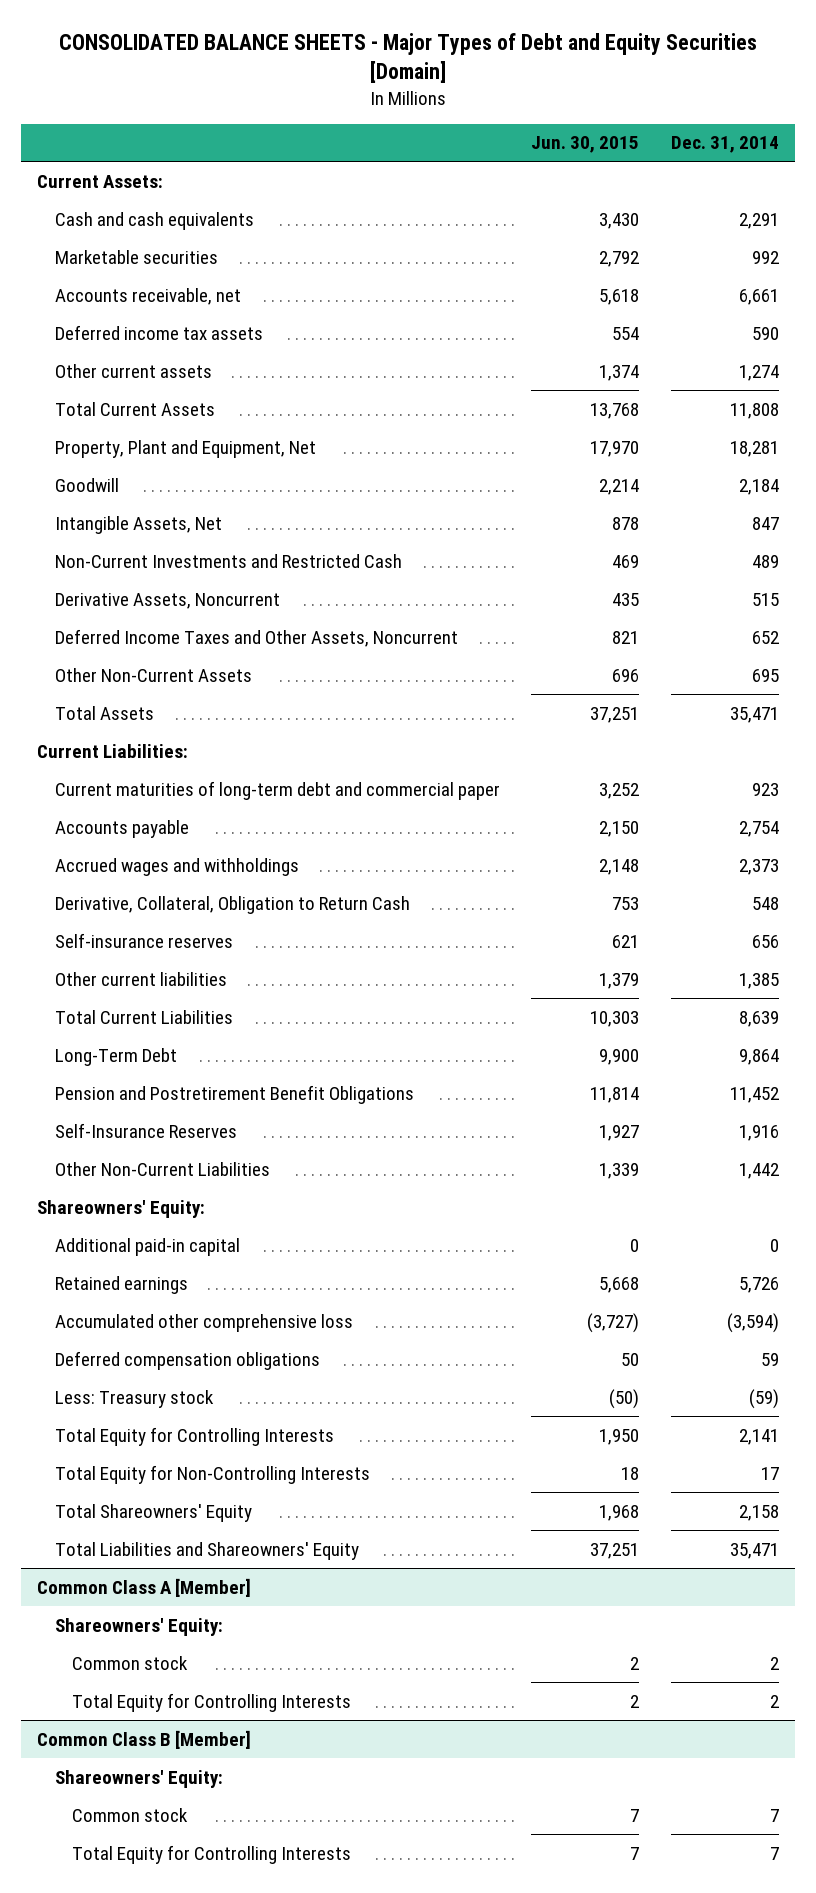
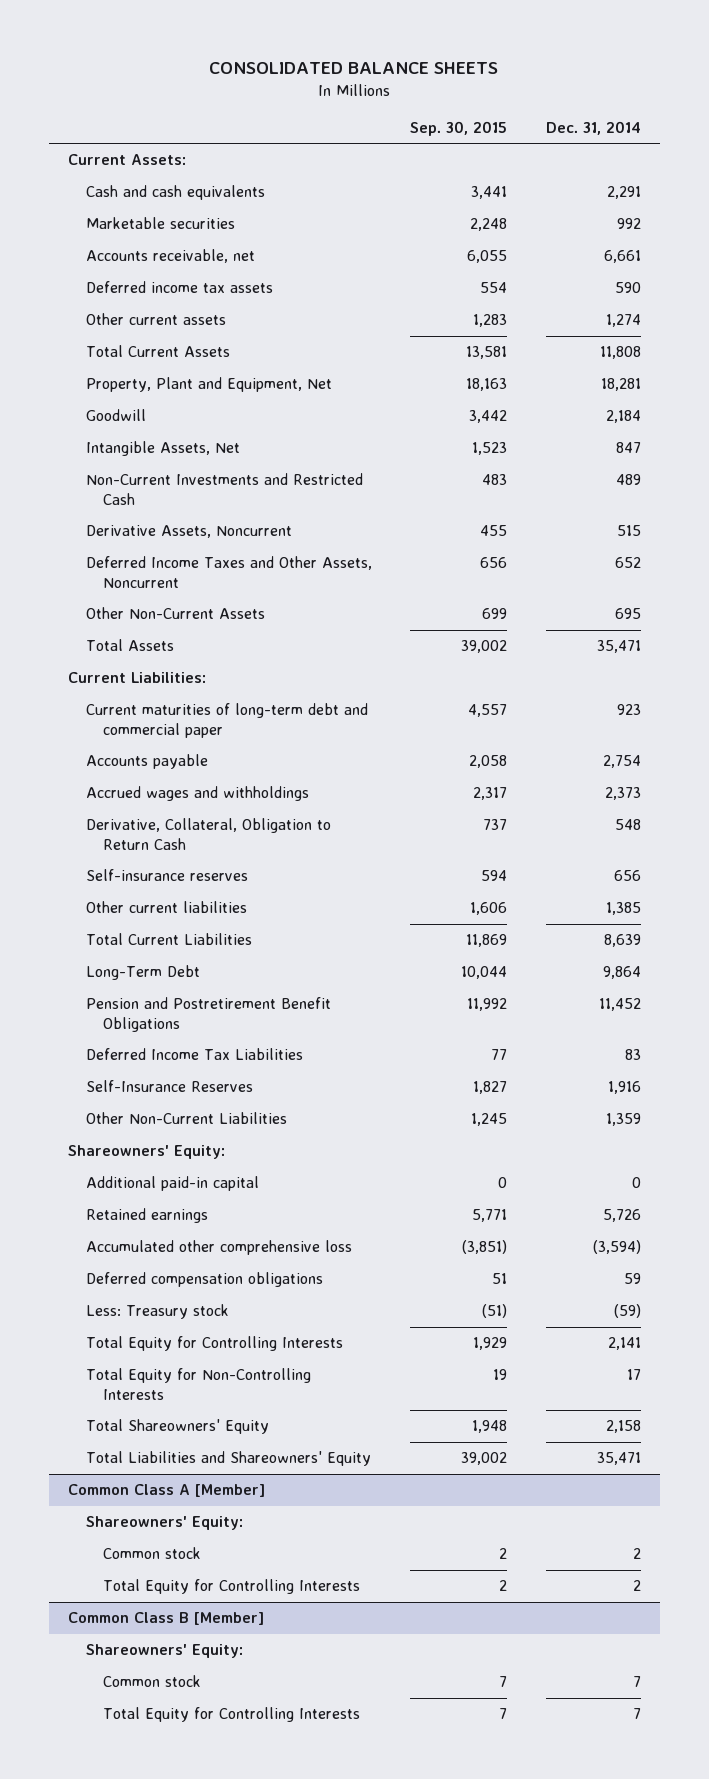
- CONSOLIDATED BALANCE SHEETS - Major Types of Debt and Equity Securities [Domain]
+ CONSOLIDATED BALANCE SHEETS
- | Jun. 30, 2015 | Dec. 31, 2014
+ | Sep. 30, 2015 | Dec. 31, 2014
+ Deferred Income Tax Liabilities | 77 | 83
- Other Non-Current Liabilities | 1,339 | 1,442
+ Other Non-Current Liabilities | 1,245 | 1,359

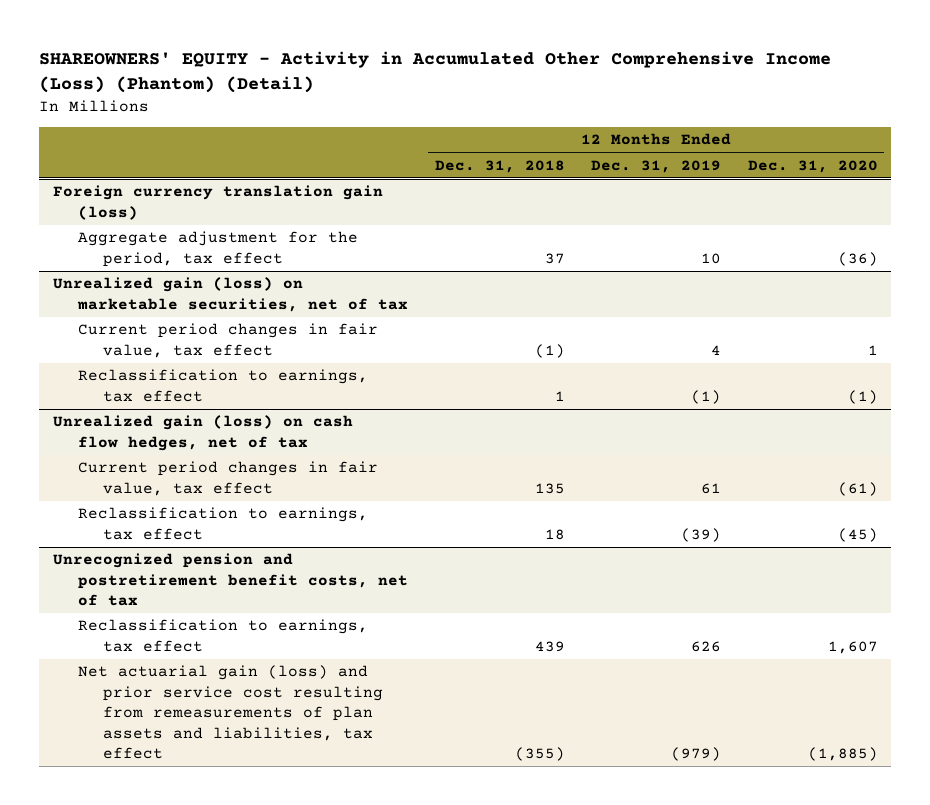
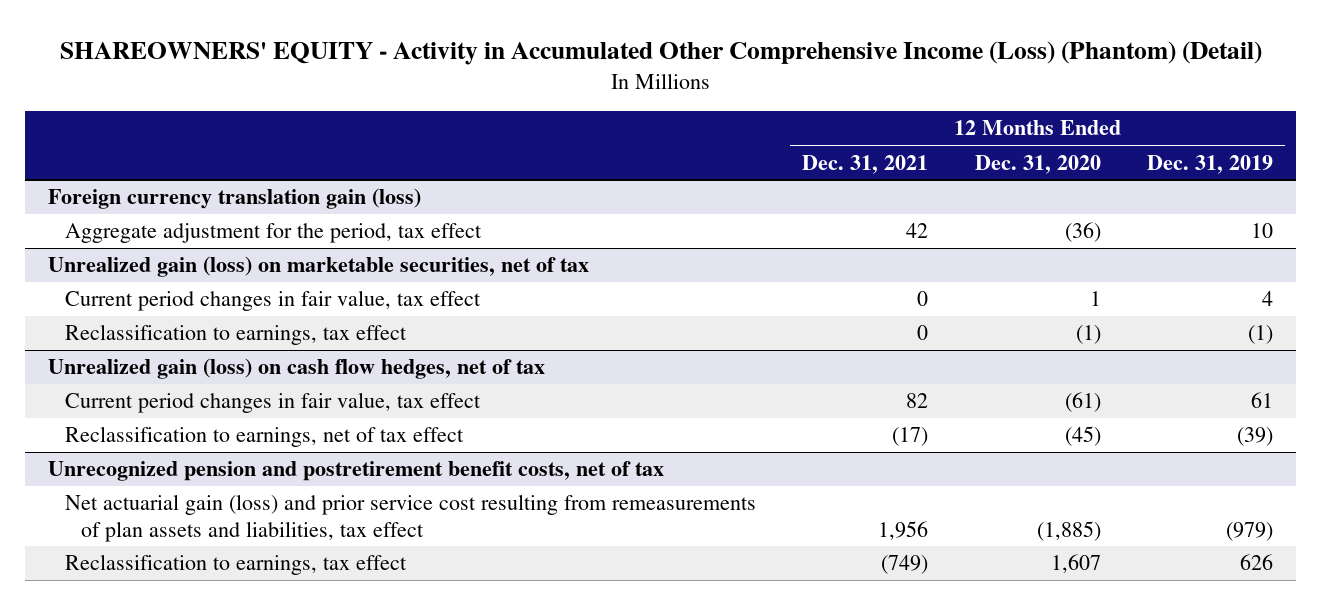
- | 12 Months Ended Dec. 31, 2018 | 12 Months Ended Dec. 31, 2019 | 12 Months Ended Dec. 31, 2020
+ | 12 Months Ended Dec. 31, 2021 | 12 Months Ended Dec. 31, 2020 | 12 Months Ended Dec. 31, 2019
@ Unrealized gain (loss) on cash flow hedges, net of tax
- Reclassification to earnings, tax effect | 18 | (39) | (45)
+ Reclassification to earnings, net of tax effect | (17) | (45) | (39)
@ Unrecognized pension and postretirement benefit costs, net of tax
moved down: Reclassification to earnings, tax effect | (749) | 1,607 | 626

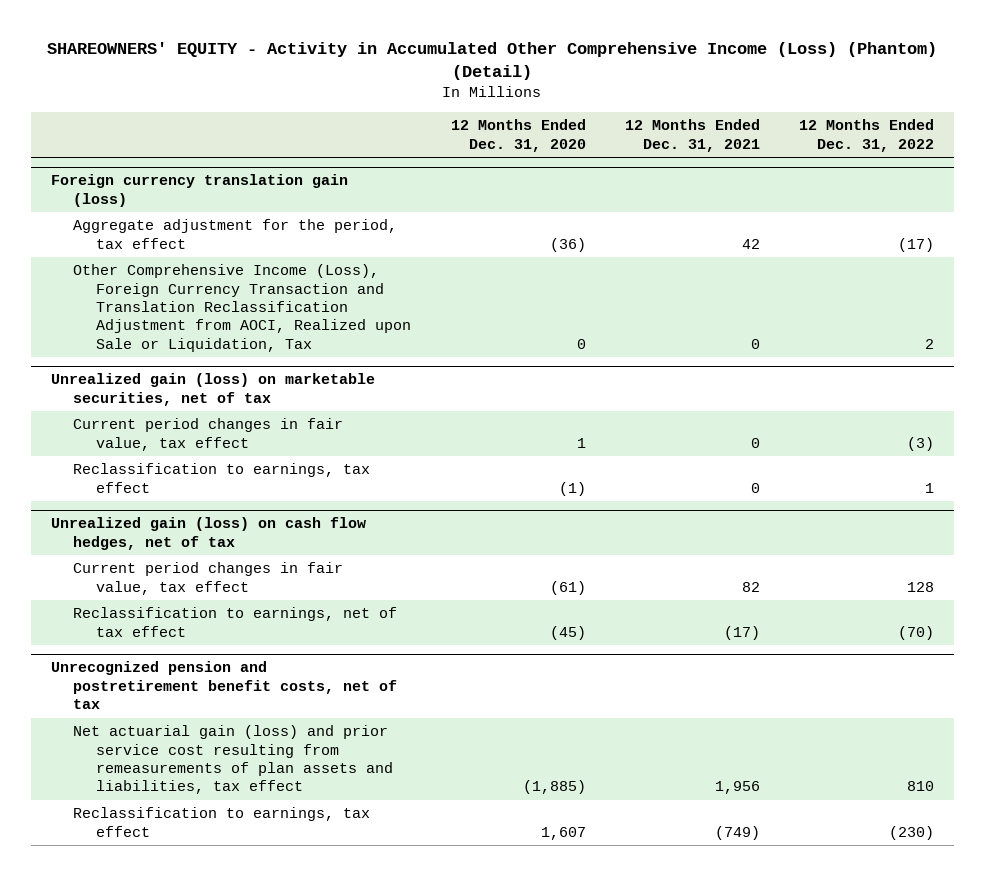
- | 12 Months Ended Dec. 31, 2021 | 12 Months Ended Dec. 31, 2020 | 12 Months Ended Dec. 31, 2019
+ | 12 Months Ended Dec. 31, 2020 | 12 Months Ended Dec. 31, 2021 | 12 Months Ended Dec. 31, 2022
@ Foreign currency translation gain (loss)
+ Other Comprehensive Income (Loss), Foreign Currency Transaction and Translation Reclassification Adjustment from AOCI, Realized upon Sale or Liquidation, Tax | 0 | 0 | 2

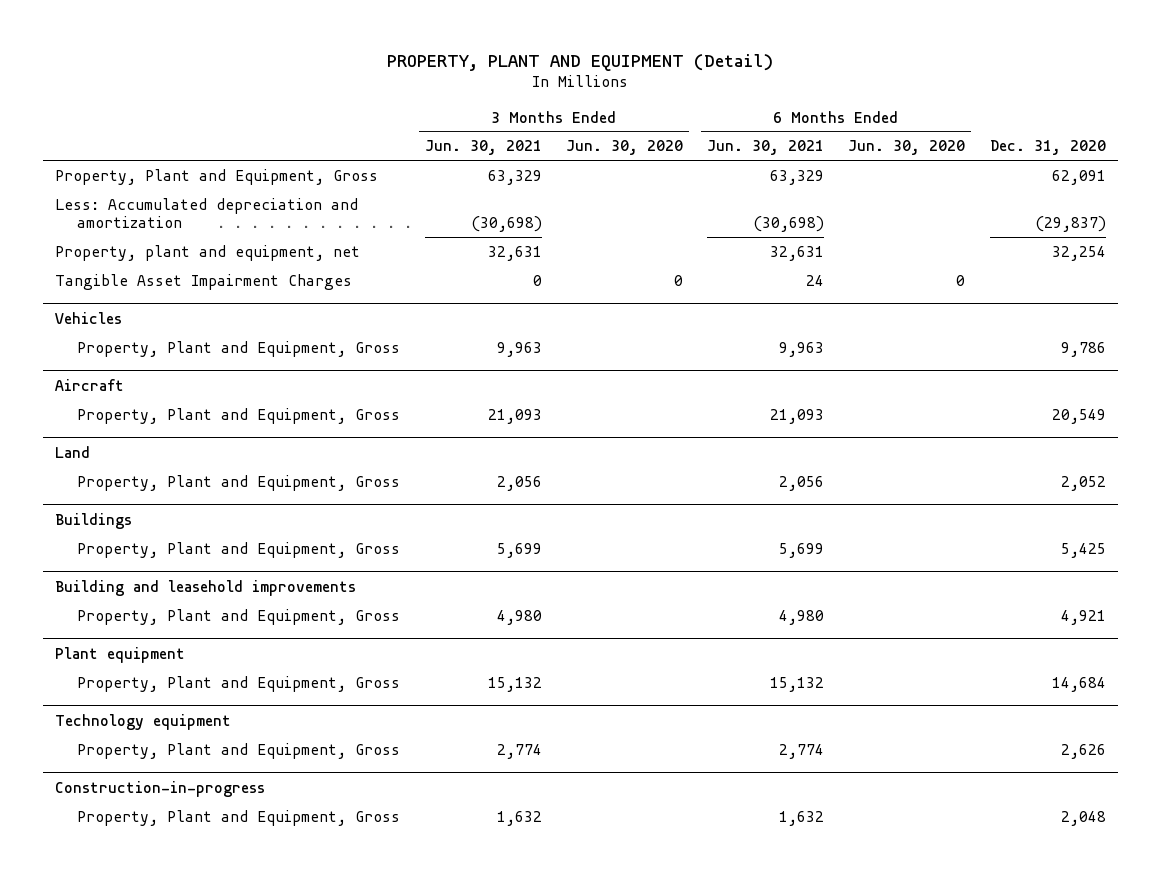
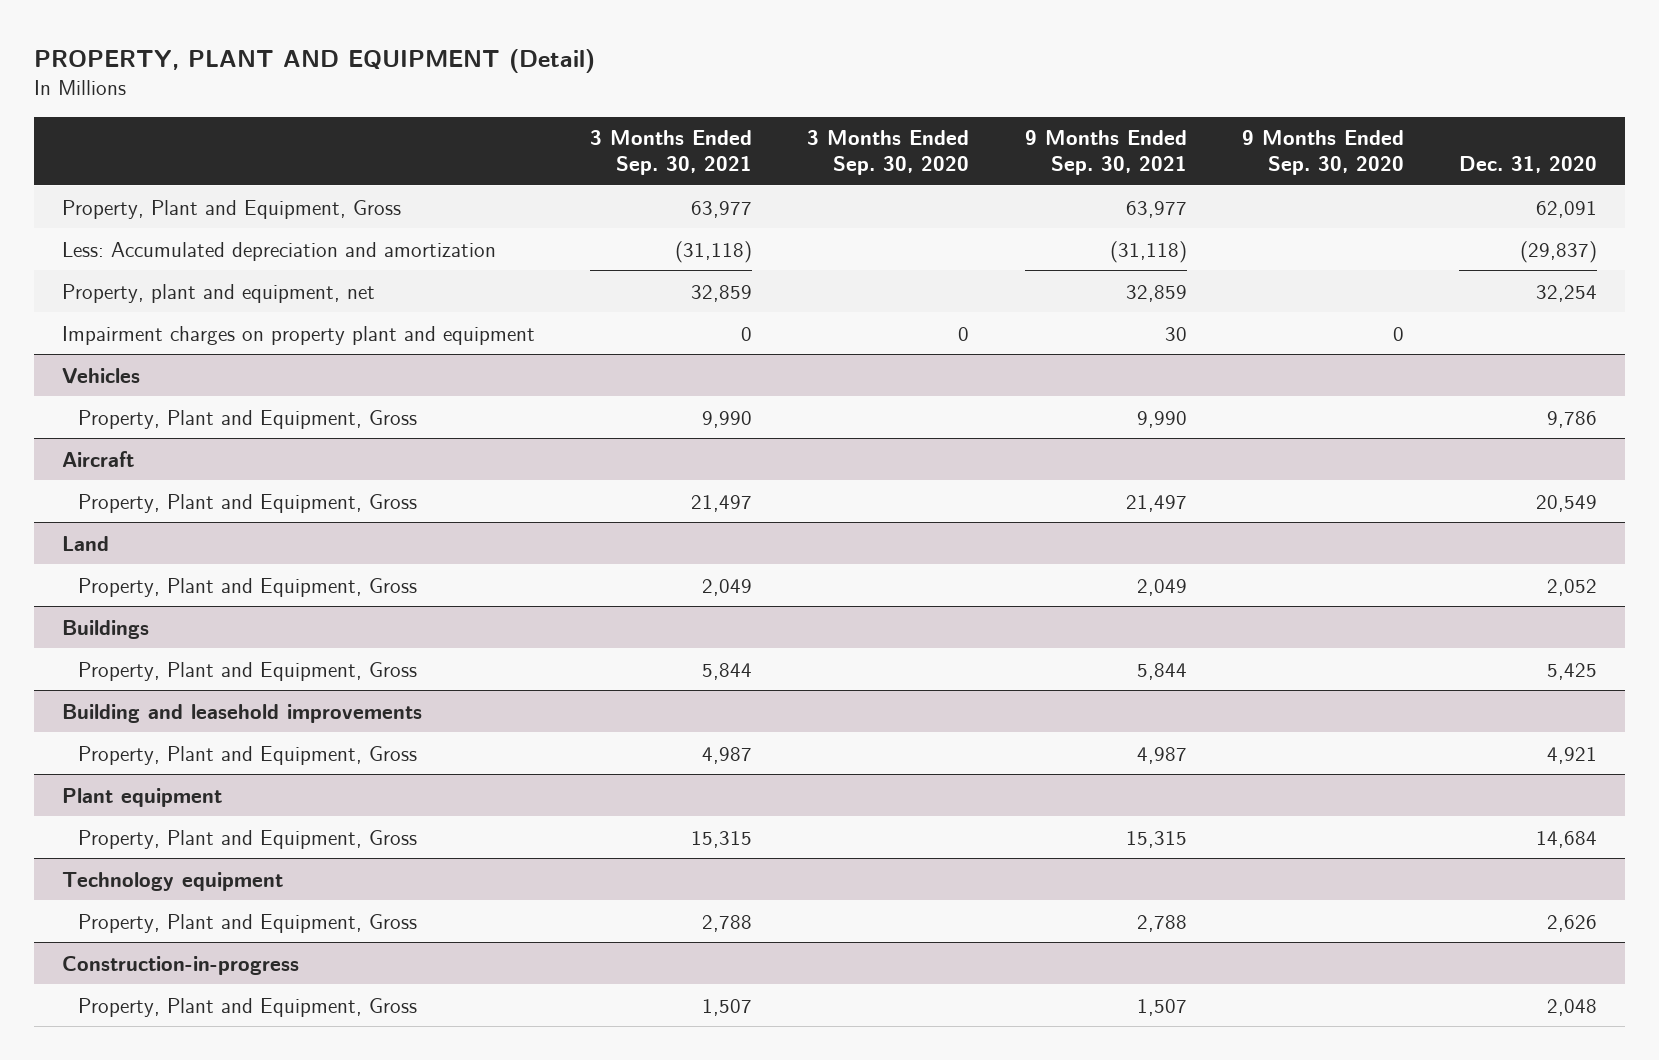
- | 3 Months Ended Jun. 30, 2021 | 3 Months Ended Jun. 30, 2020 | 6 Months Ended Jun. 30, 2021 | 6 Months Ended Jun. 30, 2020 | Dec. 31, 2020
+ | 3 Months Ended Sep. 30, 2021 | 3 Months Ended Sep. 30, 2020 | 9 Months Ended Sep. 30, 2021 | 9 Months Ended Sep. 30, 2020 | Dec. 31, 2020
- Tangible Asset Impairment Charges | 0 | 0 | 24 | 0 |
+ Impairment charges on property plant and equipment | 0 | 0 | 30 | 0 |

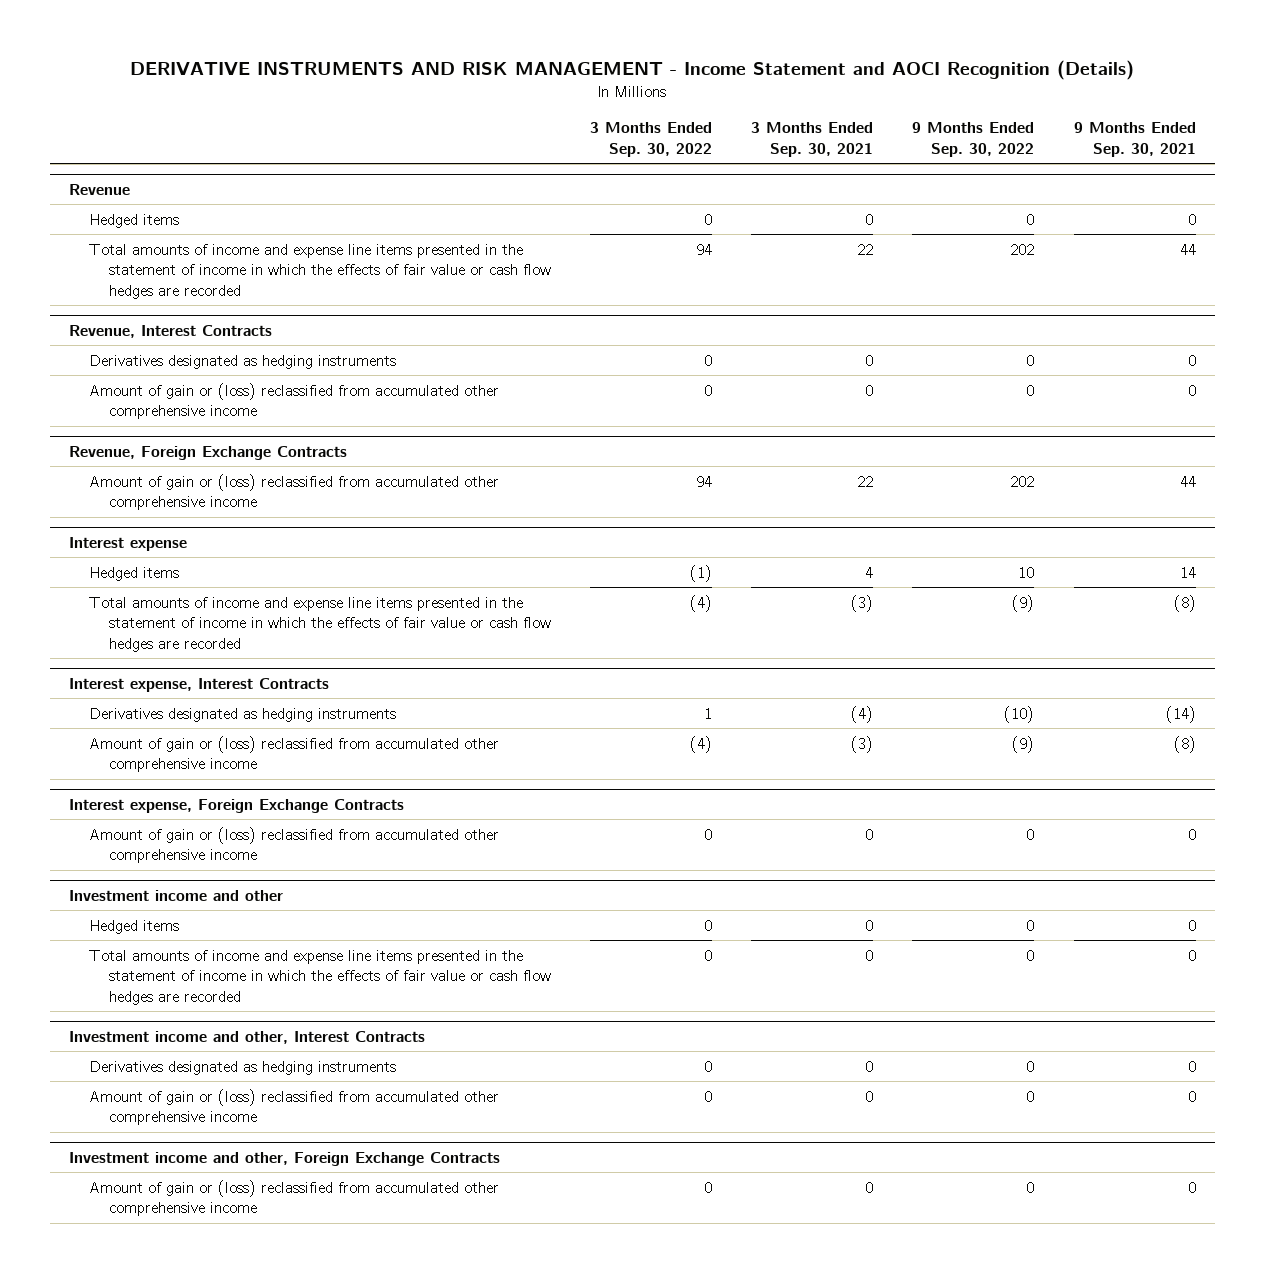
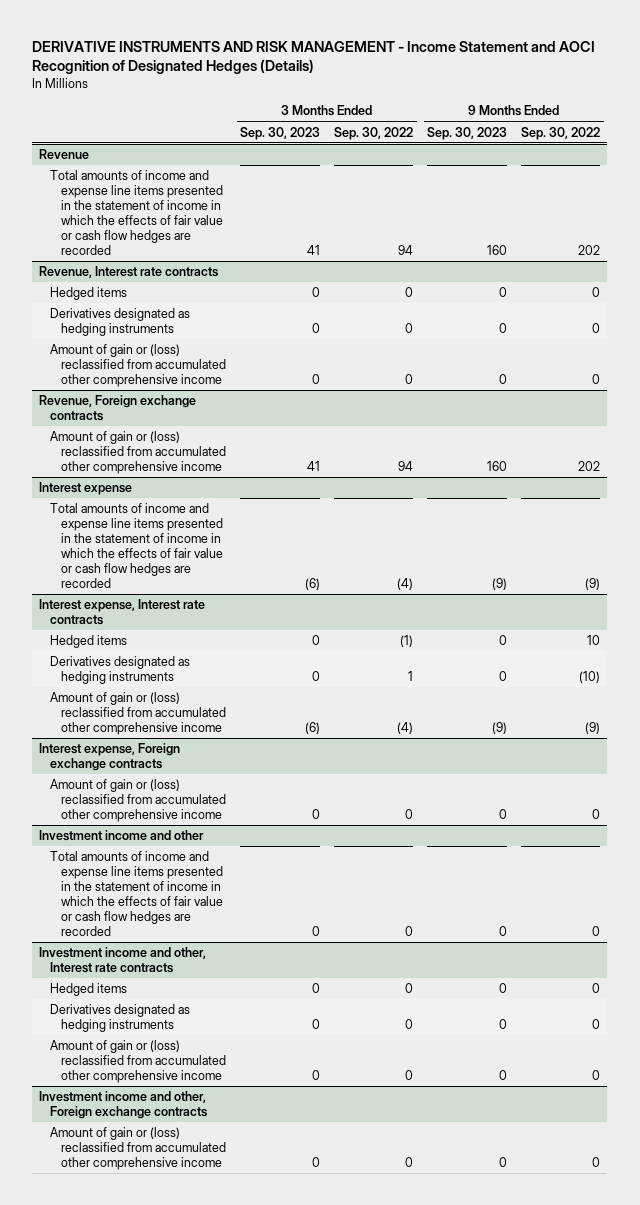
- DERIVATIVE INSTRUMENTS AND RISK MANAGEMENT - Income Statement and AOCI Recognition (Details)
+ DERIVATIVE INSTRUMENTS AND RISK MANAGEMENT - Income Statement and AOCI Recognition of Designated Hedges (Details)
- | 3 Months Ended Sep. 30, 2022 | 3 Months Ended Sep. 30, 2021 | 9 Months Ended Sep. 30, 2022 | 9 Months Ended Sep. 30, 2021
+ | 3 Months Ended Sep. 30, 2023 | 3 Months Ended Sep. 30, 2022 | 9 Months Ended Sep. 30, 2023 | 9 Months Ended Sep. 30, 2022
@ Revenue
- Hedged items | 0 | 0 | 0 | 0
- Revenue, Interest Contracts
+ Revenue, Interest rate contracts
+ Hedged items | 0 | 0 | 0 | 0
- Revenue, Foreign Exchange Contracts
+ Revenue, Foreign exchange contracts
@ Interest expense
- Hedged items | (1) | 4 | 10 | 14
- Interest expense, Interest Contracts
+ Interest expense, Interest rate contracts
+ Hedged items | 0 | (1) | 0 | 10
- Interest expense, Foreign Exchange Contracts
+ Interest expense, Foreign exchange contracts
@ Investment income and other
- Hedged items | 0 | 0 | 0 | 0
- Investment income and other, Interest Contracts
+ Investment income and other, Interest rate contracts
+ Hedged items | 0 | 0 | 0 | 0
- Investment income and other, Foreign Exchange Contracts
+ Investment income and other, Foreign exchange contracts

